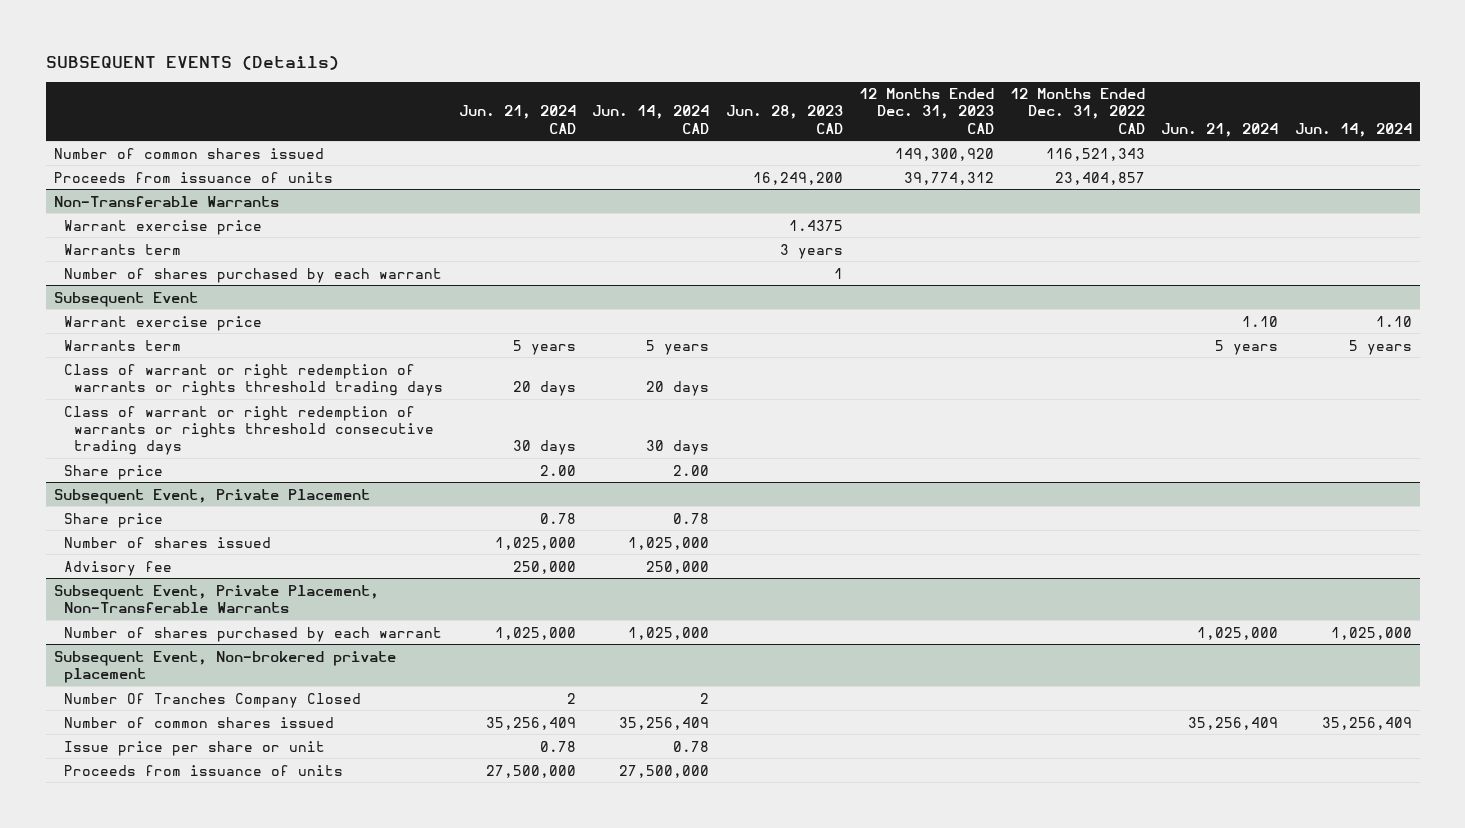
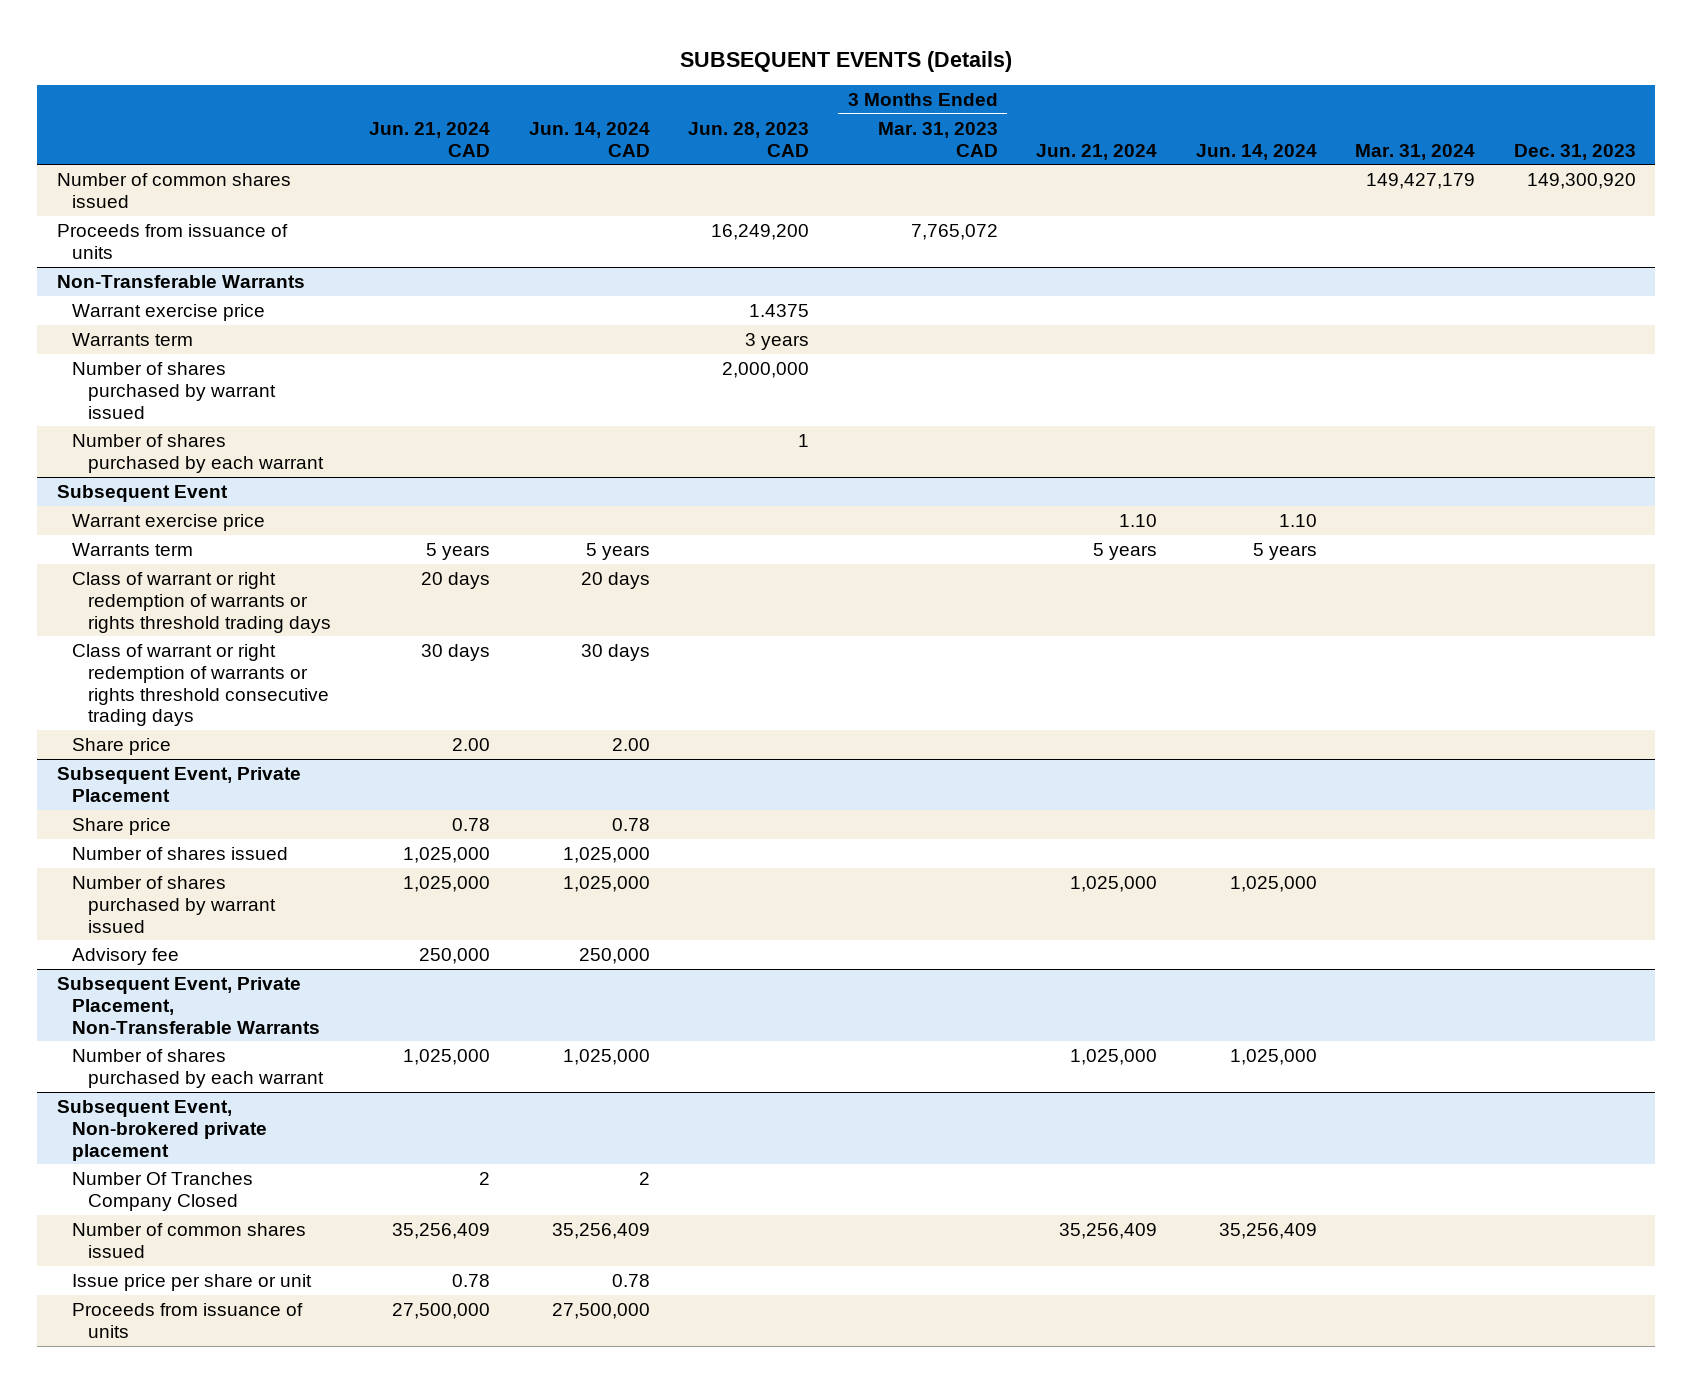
- | Jun. 21, 2024 CAD | Jun. 14, 2024 CAD | Jun. 28, 2023 CAD | 12 Months Ended Dec. 31, 2023 CAD | 12 Months Ended Dec. 31, 2022 CAD | Jun. 21, 2024 | Jun. 14, 2024
+ | Jun. 21, 2024 CAD | Jun. 14, 2024 CAD | Jun. 28, 2023 CAD | 3 Months Ended Mar. 31, 2023 CAD | Jun. 21, 2024 | Jun. 14, 2024 | Mar. 31, 2024 | Dec. 31, 2023
@ Non-Transferable Warrants
+ Number of shares purchased by warrant issued | | | 2,000,000 | | | | |
@ Subsequent Event, Private Placement
+ Number of shares purchased by warrant issued | 1,025,000 | 1,025,000 | | | 1,025,000 | 1,025,000 | |

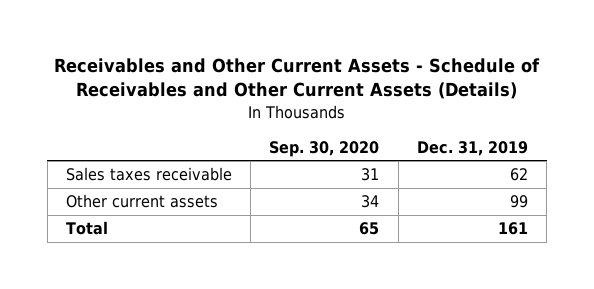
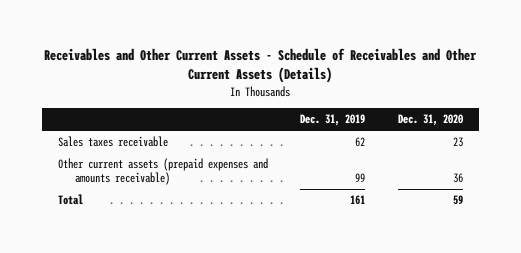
- | Sep. 30, 2020 | Dec. 31, 2019
+ | Dec. 31, 2019 | Dec. 31, 2020
- Other current assets | 34 | 99
+ Other current assets (prepaid expenses and amounts receivable) | 99 | 36

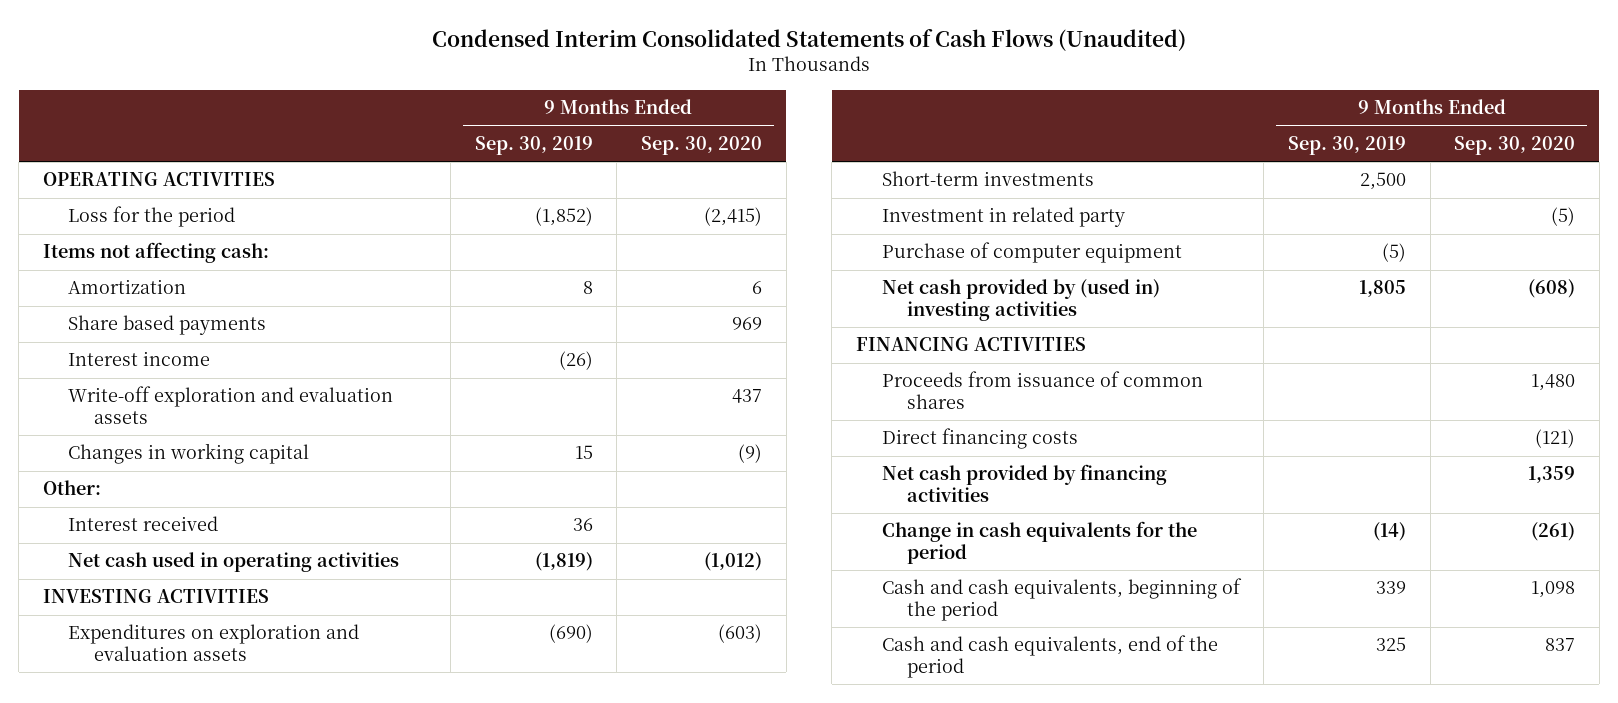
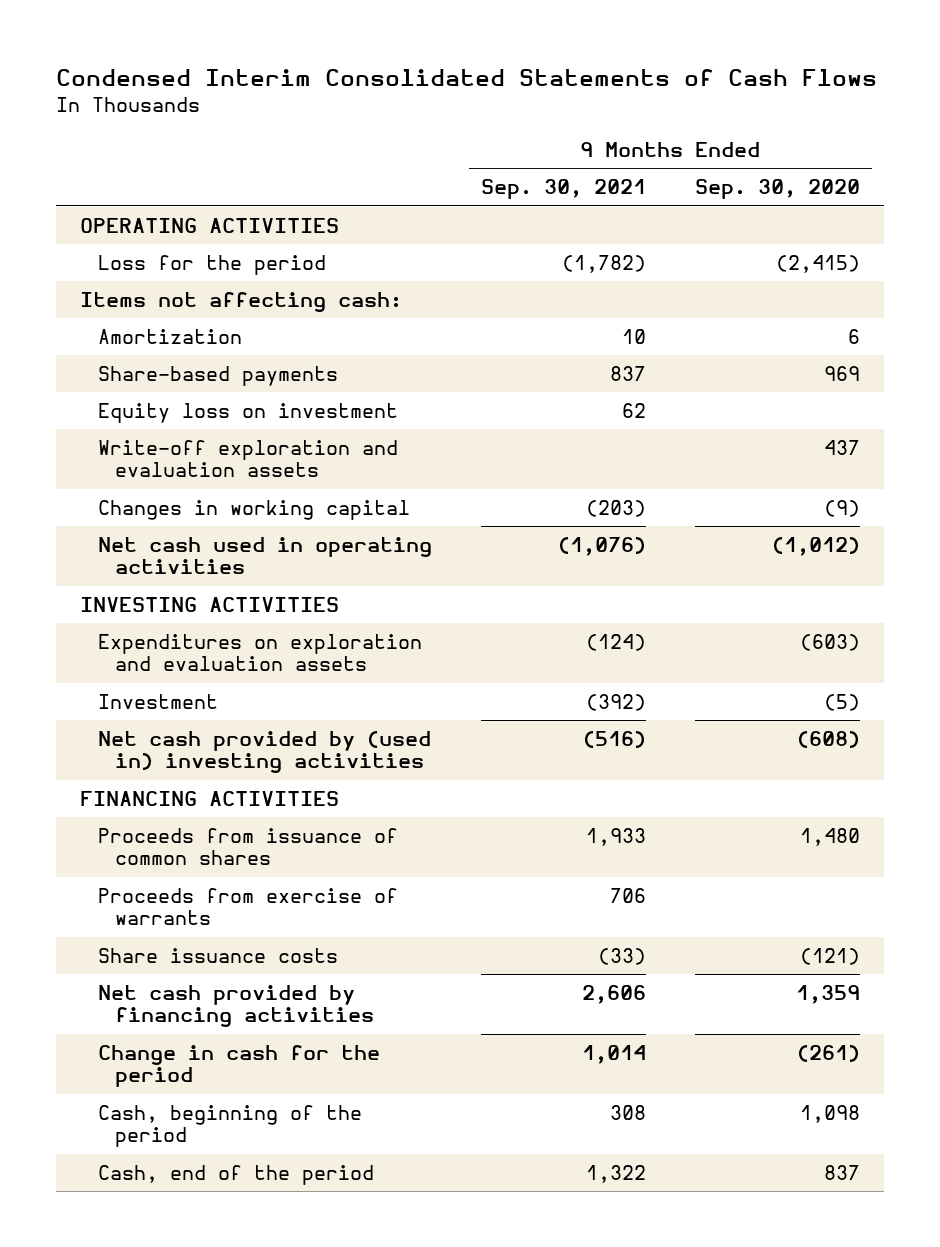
- Condensed Interim Consolidated Statements of Cash Flows (Unaudited)
+ Condensed Interim Consolidated Statements of Cash Flows
- | 9 Months Ended Sep. 30, 2019 | 9 Months Ended Sep. 30, 2020
+ | 9 Months Ended Sep. 30, 2021 | 9 Months Ended Sep. 30, 2020
- Share based payments | | 969
- Interest income | (26) |
+ Share-based payments | 837 | 969
+ Equity loss on investment | 62 |
- Other:
- Interest received | 36 |
- Short-term investments | 2,500 |
- Investment in related party | | (5)
- Purchase of computer equipment | (5) |
+ Investment | (392) | (5)
- Direct financing costs | | (121)
+ Proceeds from exercise of warrants | 706 |
+ Share issuance costs | (33) | (121)
- Change in cash equivalents for the period | (14) | (261)
- Cash and cash equivalents, beginning of the period | 339 | 1,098
- Cash and cash equivalents, end of the period | 325 | 837
+ Change in cash for the period | 1,014 | (261)
+ Cash, beginning of the period | 308 | 1,098
+ Cash, end of the period | 1,322 | 837

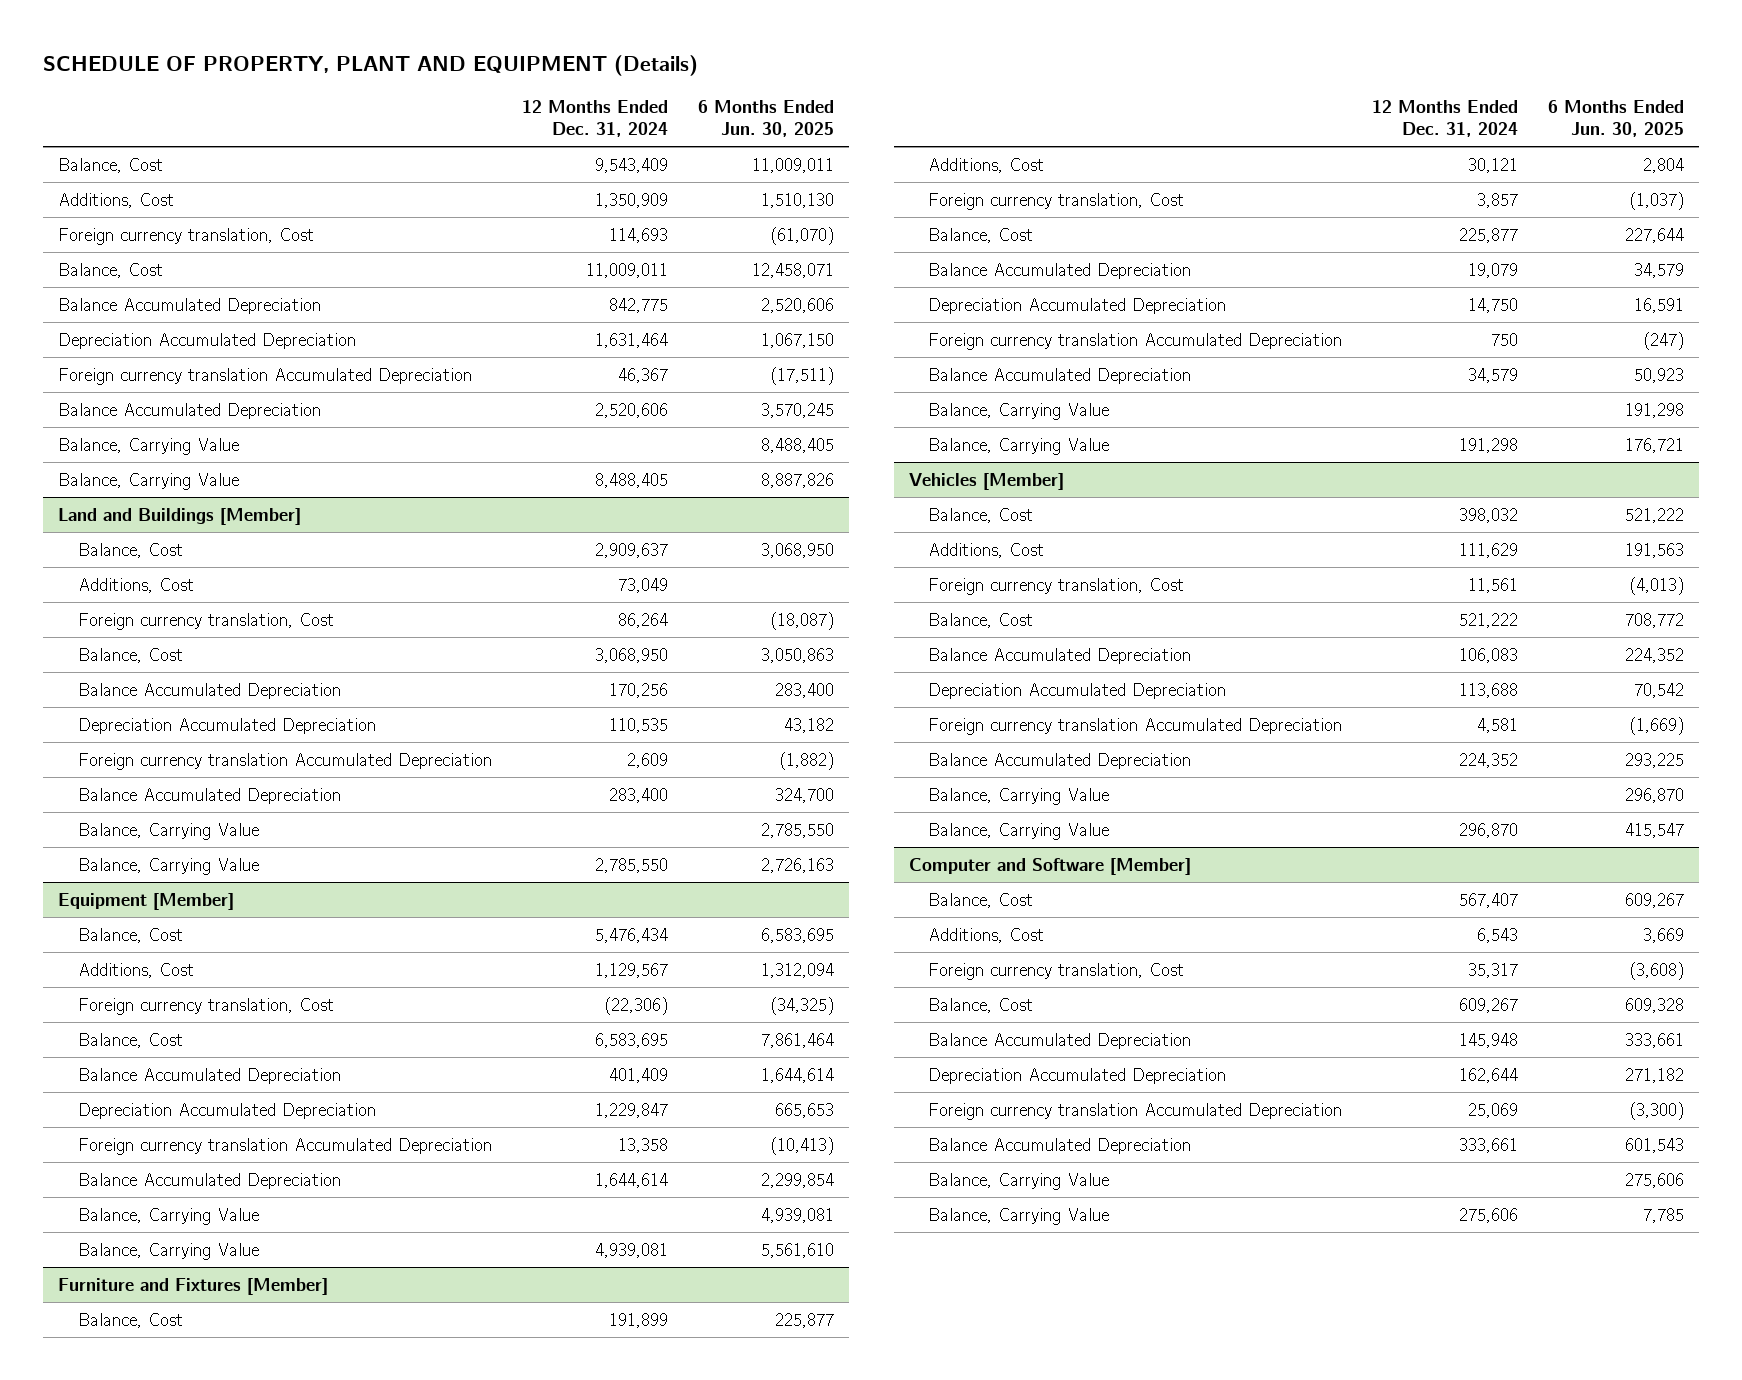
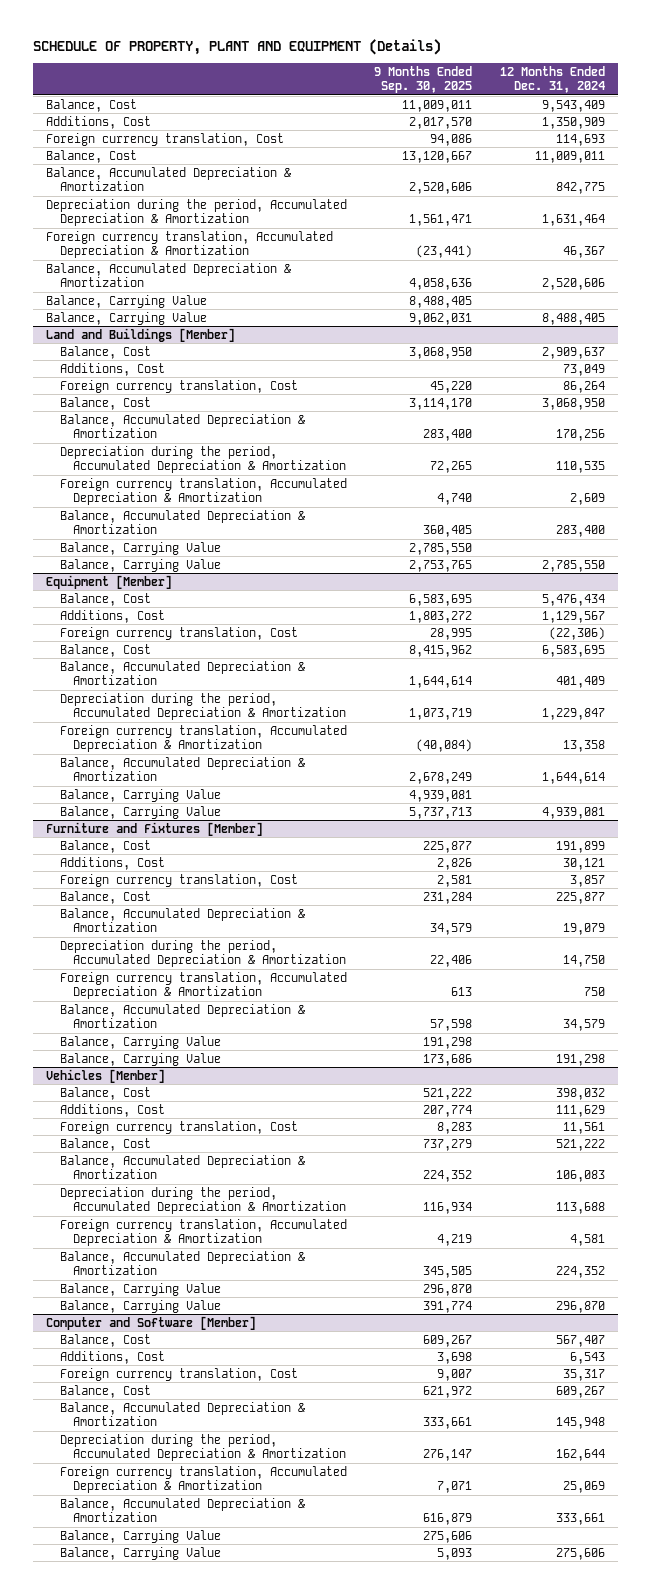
- | 12 Months Ended Dec. 31, 2024 | 6 Months Ended Jun. 30, 2025
+ | 9 Months Ended Sep. 30, 2025 | 12 Months Ended Dec. 31, 2024
- Balance Accumulated Depreciation | 842,775 | 2,520,606
- Depreciation Accumulated Depreciation | 1,631,464 | 1,067,150
- Foreign currency translation Accumulated Depreciation | 46,367 | (17,511)
- Balance Accumulated Depreciation | 2,520,606 | 3,570,245
+ Balance, Accumulated Depreciation & Amortization | 2,520,606 | 842,775
+ Depreciation during the period, Accumulated Depreciation & Amortization | 1,561,471 | 1,631,464
+ Foreign currency translation, Accumulated Depreciation & Amortization | (23,441) | 46,367
+ Balance, Accumulated Depreciation & Amortization | 4,058,636 | 2,520,606
@ Land and Buildings [Member]
- Balance Accumulated Depreciation | 170,256 | 283,400
- Depreciation Accumulated Depreciation | 110,535 | 43,182
- Foreign currency translation Accumulated Depreciation | 2,609 | (1,882)
- Balance Accumulated Depreciation | 283,400 | 324,700
+ Balance, Accumulated Depreciation & Amortization | 283,400 | 170,256
+ Depreciation during the period, Accumulated Depreciation & Amortization | 72,265 | 110,535
+ Foreign currency translation, Accumulated Depreciation & Amortization | 4,740 | 2,609
+ Balance, Accumulated Depreciation & Amortization | 360,405 | 283,400
@ Equipment [Member]
- Balance Accumulated Depreciation | 401,409 | 1,644,614
- Depreciation Accumulated Depreciation | 1,229,847 | 665,653
- Foreign currency translation Accumulated Depreciation | 13,358 | (10,413)
- Balance Accumulated Depreciation | 1,644,614 | 2,299,854
+ Balance, Accumulated Depreciation & Amortization | 1,644,614 | 401,409
+ Depreciation during the period, Accumulated Depreciation & Amortization | 1,073,719 | 1,229,847
+ Foreign currency translation, Accumulated Depreciation & Amortization | (40,084) | 13,358
+ Balance, Accumulated Depreciation & Amortization | 2,678,249 | 1,644,614
@ Furniture and Fixtures [Member]
- Balance Accumulated Depreciation | 19,079 | 34,579
- Depreciation Accumulated Depreciation | 14,750 | 16,591
- Foreign currency translation Accumulated Depreciation | 750 | (247)
- Balance Accumulated Depreciation | 34,579 | 50,923
+ Balance, Accumulated Depreciation & Amortization | 34,579 | 19,079
+ Depreciation during the period, Accumulated Depreciation & Amortization | 22,406 | 14,750
+ Foreign currency translation, Accumulated Depreciation & Amortization | 613 | 750
+ Balance, Accumulated Depreciation & Amortization | 57,598 | 34,579
@ Vehicles [Member]
- Balance Accumulated Depreciation | 106,083 | 224,352
- Depreciation Accumulated Depreciation | 113,688 | 70,542
- Foreign currency translation Accumulated Depreciation | 4,581 | (1,669)
- Balance Accumulated Depreciation | 224,352 | 293,225
+ Balance, Accumulated Depreciation & Amortization | 224,352 | 106,083
+ Depreciation during the period, Accumulated Depreciation & Amortization | 116,934 | 113,688
+ Foreign currency translation, Accumulated Depreciation & Amortization | 4,219 | 4,581
+ Balance, Accumulated Depreciation & Amortization | 345,505 | 224,352
@ Computer and Software [Member]
- Balance Accumulated Depreciation | 145,948 | 333,661
- Depreciation Accumulated Depreciation | 162,644 | 271,182
- Foreign currency translation Accumulated Depreciation | 25,069 | (3,300)
- Balance Accumulated Depreciation | 333,661 | 601,543
+ Balance, Accumulated Depreciation & Amortization | 333,661 | 145,948
+ Depreciation during the period, Accumulated Depreciation & Amortization | 276,147 | 162,644
+ Foreign currency translation, Accumulated Depreciation & Amortization | 7,071 | 25,069
+ Balance, Accumulated Depreciation & Amortization | 616,879 | 333,661

